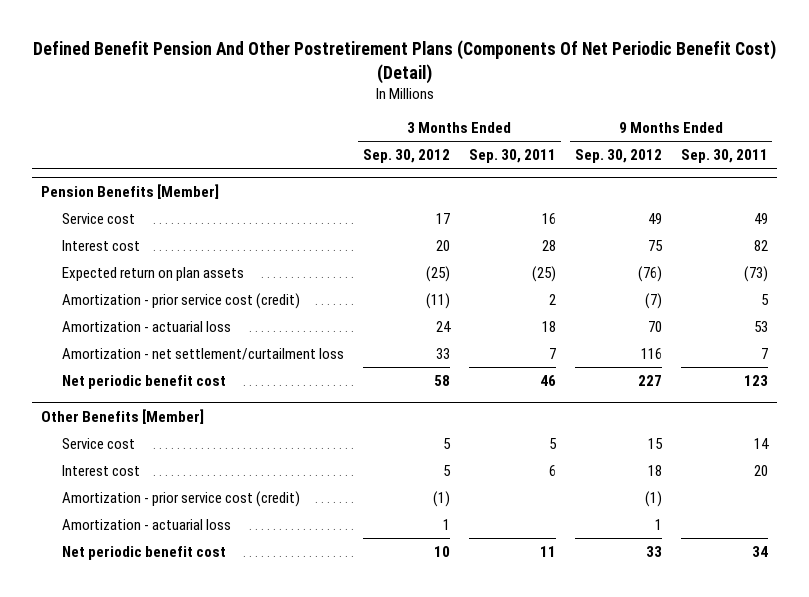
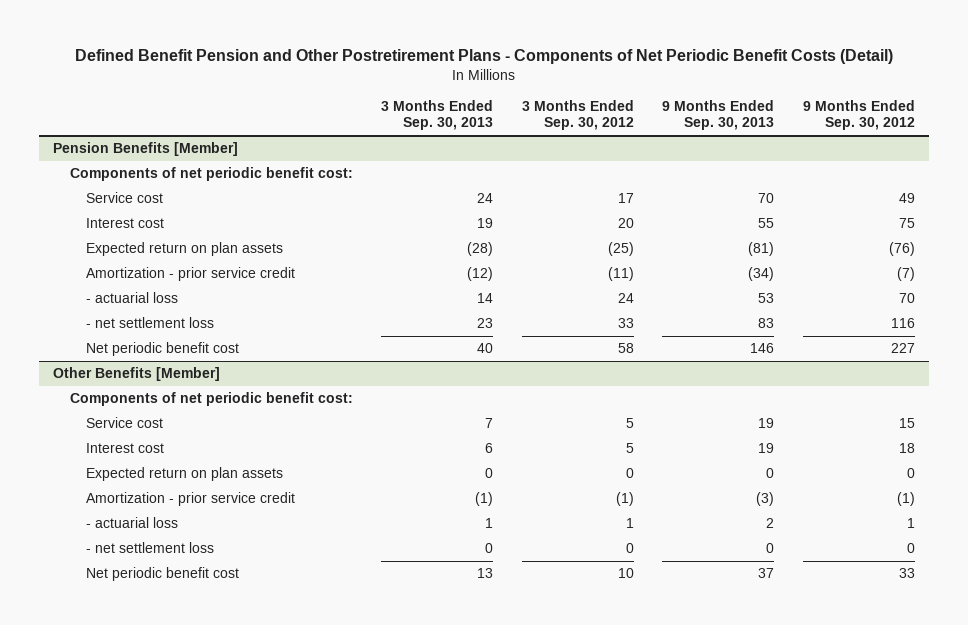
- Defined Benefit Pension And Other Postretirement Plans (Components Of Net Periodic Benefit Cost) (Detail)
+ Defined Benefit Pension and Other Postretirement Plans - Components of Net Periodic Benefit Costs (Detail)
- | 3 Months Ended Sep. 30, 2012 | 3 Months Ended Sep. 30, 2011 | 9 Months Ended Sep. 30, 2012 | 9 Months Ended Sep. 30, 2011
+ | 3 Months Ended Sep. 30, 2013 | 3 Months Ended Sep. 30, 2012 | 9 Months Ended Sep. 30, 2013 | 9 Months Ended Sep. 30, 2012
@ Pension Benefits [Member]
+ Components of net periodic benefit cost:
- Amortization - prior service cost (credit) | (11) | 2 | (7) | 5
- Amortization - actuarial loss | 24 | 18 | 70 | 53
- Amortization - net settlement/curtailment loss | 33 | 7 | 116 | 7
+ Amortization - prior service credit | (12) | (11) | (34) | (7)
+ - actuarial loss | 14 | 24 | 53 | 70
+ - net settlement loss | 23 | 33 | 83 | 116
@ Other Benefits [Member]
+ Components of net periodic benefit cost:
- Amortization - prior service cost (credit) | (1) | | (1) |
- Amortization - actuarial loss | 1 | | 1 |
+ Expected return on plan assets | 0 | 0 | 0 | 0
+ Amortization - prior service credit | (1) | (1) | (3) | (1)
+ - actuarial loss | 1 | 1 | 2 | 1
+ - net settlement loss | 0 | 0 | 0 | 0

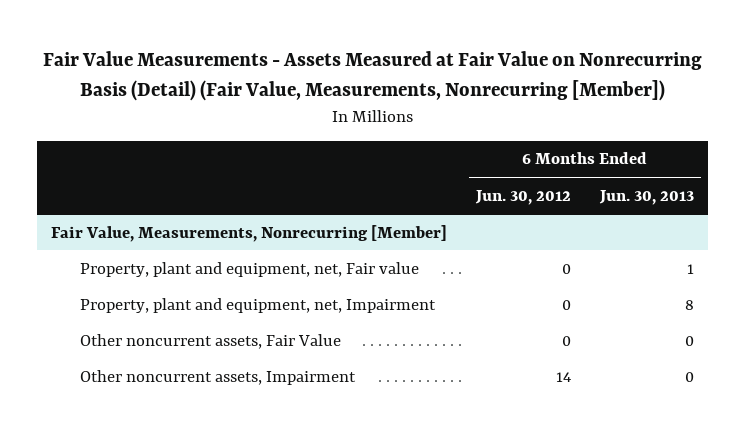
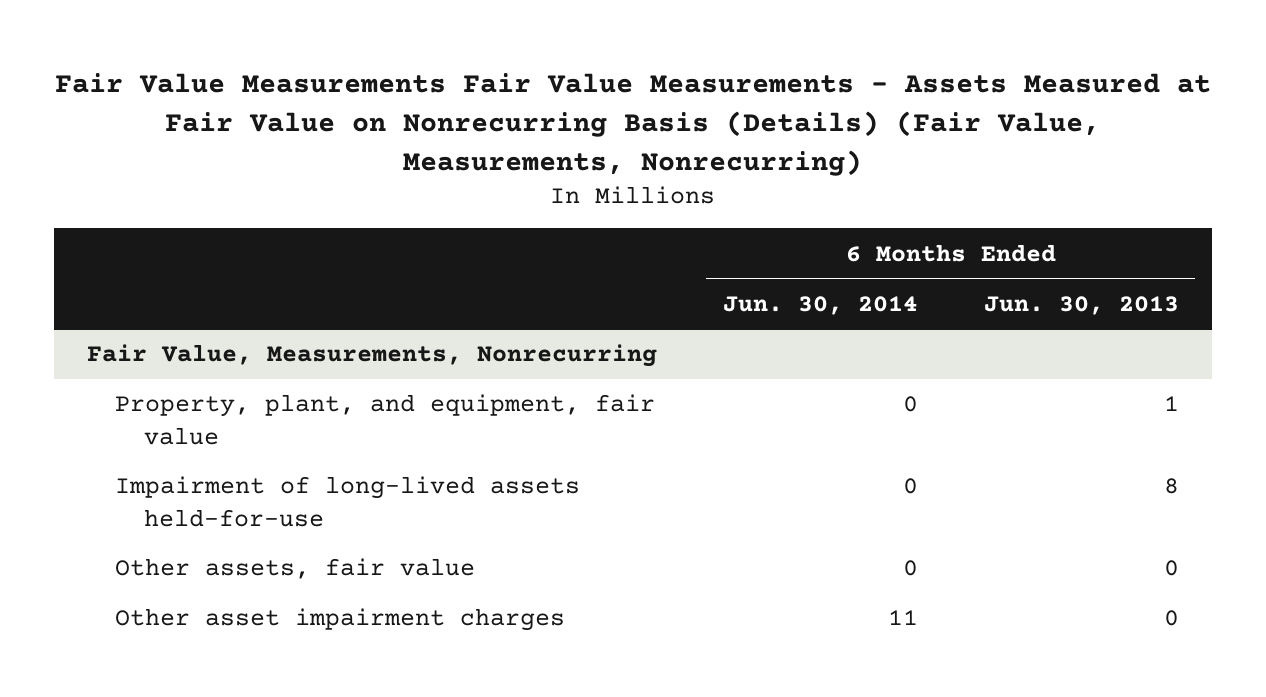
- Fair Value Measurements - Assets Measured at Fair Value on Nonrecurring Basis (Detail) (Fair Value, Measurements, Nonrecurring [Member])
+ Fair Value Measurements Fair Value Measurements - Assets Measured at Fair Value on Nonrecurring Basis (Details) (Fair Value, Measurements, Nonrecurring)
- | 6 Months Ended Jun. 30, 2012 | 6 Months Ended Jun. 30, 2013
+ | 6 Months Ended Jun. 30, 2014 | 6 Months Ended Jun. 30, 2013
- Fair Value, Measurements, Nonrecurring [Member]
- Property, plant and equipment, net, Fair value | 0 | 1
- Property, plant and equipment, net, Impairment | 0 | 8
- Other noncurrent assets, Fair Value | 0 | 0
- Other noncurrent assets, Impairment | 14 | 0
+ Fair Value, Measurements, Nonrecurring
+ Property, plant, and equipment, fair value | 0 | 1
+ Impairment of long-lived assets held-for-use | 0 | 8
+ Other assets, fair value | 0 | 0
+ Other asset impairment charges | 11 | 0

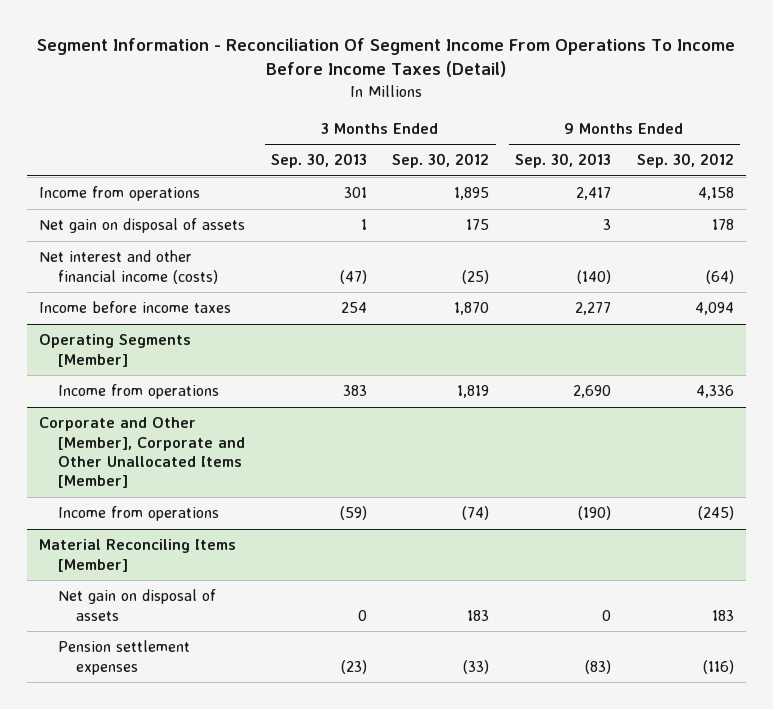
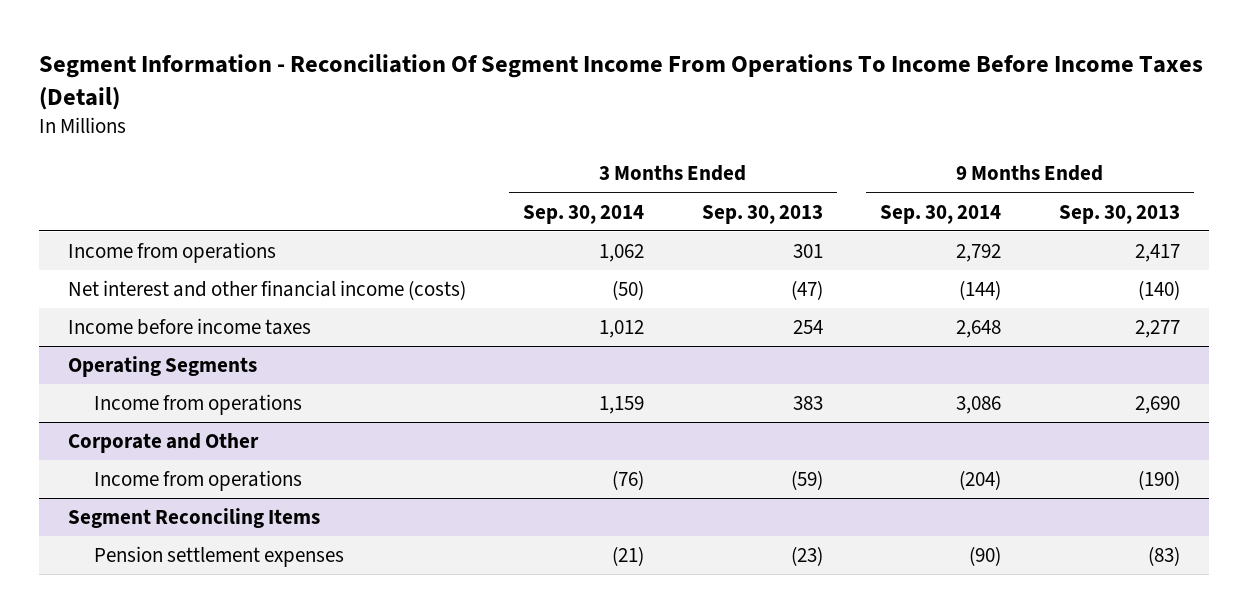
- | 3 Months Ended Sep. 30, 2013 | 3 Months Ended Sep. 30, 2012 | 9 Months Ended Sep. 30, 2013 | 9 Months Ended Sep. 30, 2012
+ | 3 Months Ended Sep. 30, 2014 | 3 Months Ended Sep. 30, 2013 | 9 Months Ended Sep. 30, 2014 | 9 Months Ended Sep. 30, 2013
- Net gain on disposal of assets | 1 | 175 | 3 | 178
- Operating Segments [Member]
+ Operating Segments
- Corporate and Other [Member], Corporate and Other Unallocated Items [Member]
+ Corporate and Other
- Material Reconciling Items [Member]
- Net gain on disposal of assets | 0 | 183 | 0 | 183
+ Segment Reconciling Items

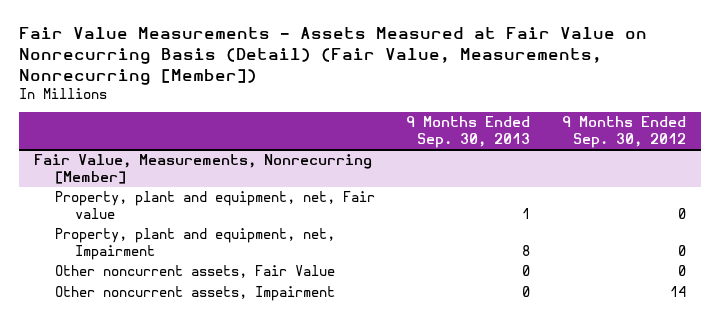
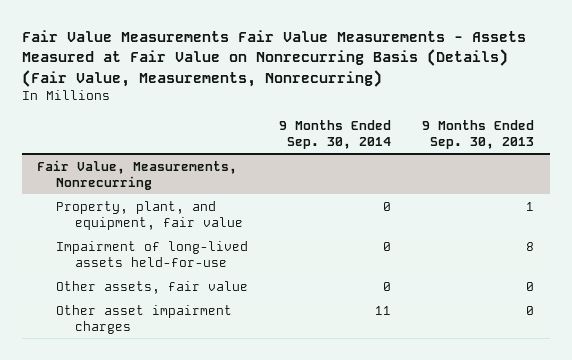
- Fair Value Measurements - Assets Measured at Fair Value on Nonrecurring Basis (Detail) (Fair Value, Measurements, Nonrecurring [Member])
+ Fair Value Measurements Fair Value Measurements - Assets Measured at Fair Value on Nonrecurring Basis (Details) (Fair Value, Measurements, Nonrecurring)
- | 9 Months Ended Sep. 30, 2013 | 9 Months Ended Sep. 30, 2012
+ | 9 Months Ended Sep. 30, 2014 | 9 Months Ended Sep. 30, 2013
- Fair Value, Measurements, Nonrecurring [Member]
- Property, plant and equipment, net, Fair value | 1 | 0
- Property, plant and equipment, net, Impairment | 8 | 0
- Other noncurrent assets, Fair Value | 0 | 0
- Other noncurrent assets, Impairment | 0 | 14
+ Fair Value, Measurements, Nonrecurring
+ Property, plant, and equipment, fair value | 0 | 1
+ Impairment of long-lived assets held-for-use | 0 | 8
+ Other assets, fair value | 0 | 0
+ Other asset impairment charges | 11 | 0

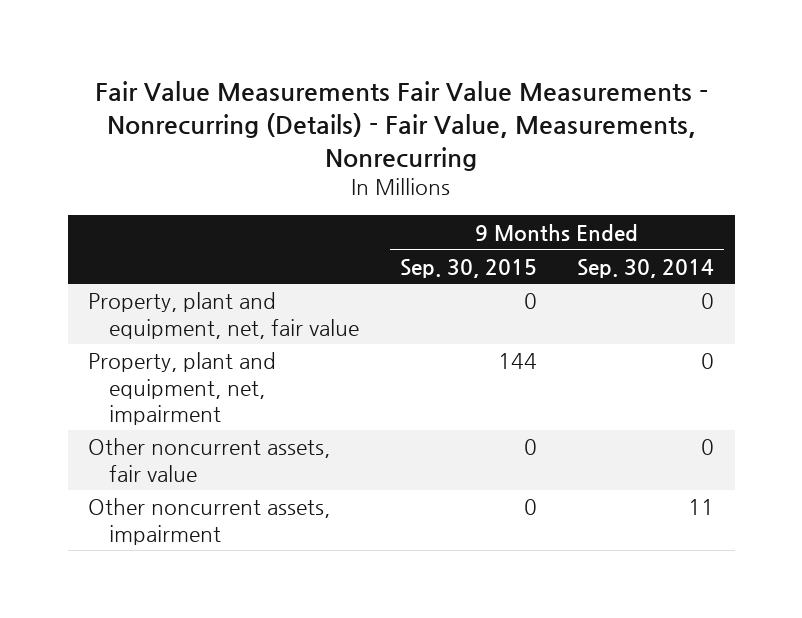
- Fair Value Measurements Fair Value Measurements - Assets Measured at Fair Value on Nonrecurring Basis (Details) (Fair Value, Measurements, Nonrecurring)
+ Fair Value Measurements Fair Value Measurements - Nonrecurring (Details) - Fair Value, Measurements, Nonrecurring
- | 9 Months Ended Sep. 30, 2014 | 9 Months Ended Sep. 30, 2013
+ | 9 Months Ended Sep. 30, 2015 | 9 Months Ended Sep. 30, 2014
- Fair Value, Measurements, Nonrecurring
- Property, plant, and equipment, fair value | 0 | 1
- Impairment of long-lived assets held-for-use | 0 | 8
- Other assets, fair value | 0 | 0
- Other asset impairment charges | 11 | 0
+ Property, plant and equipment, net, fair value | 0 | 0
+ Property, plant and equipment, net, impairment | 144 | 0
+ Other noncurrent assets, fair value | 0 | 0
+ Other noncurrent assets, impairment | 0 | 11

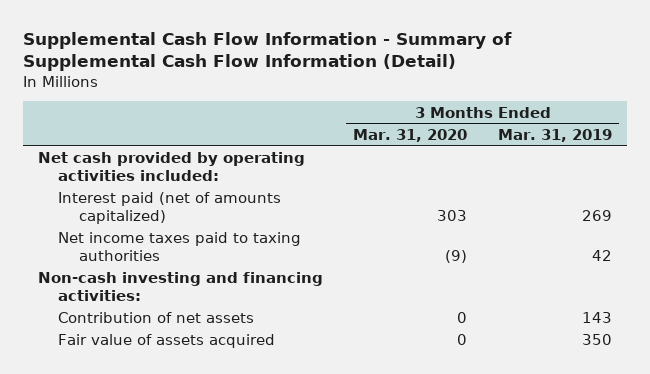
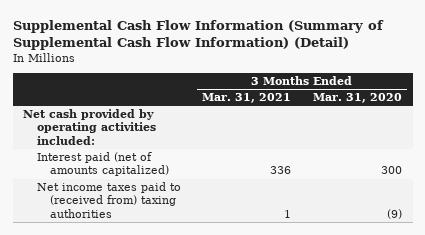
- Supplemental Cash Flow Information - Summary of Supplemental Cash Flow Information (Detail)
+ Supplemental Cash Flow Information (Summary of Supplemental Cash Flow Information) (Detail)
- | 3 Months Ended Mar. 31, 2020 | 3 Months Ended Mar. 31, 2019
+ | 3 Months Ended Mar. 31, 2021 | 3 Months Ended Mar. 31, 2020
- Interest paid (net of amounts capitalized) | 303 | 269
- Net income taxes paid to taxing authorities | (9) | 42
- Non-cash investing and financing activities:
- Contribution of net assets | 0 | 143
- Fair value of assets acquired | 0 | 350
+ Interest paid (net of amounts capitalized) | 336 | 300
+ Net income taxes paid to (received from) taxing authorities | 1 | (9)

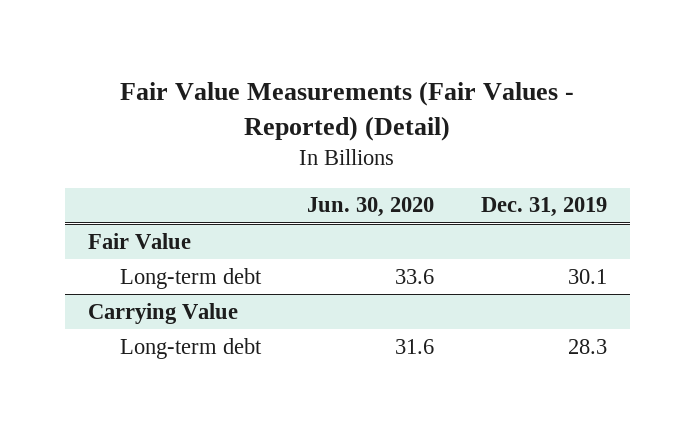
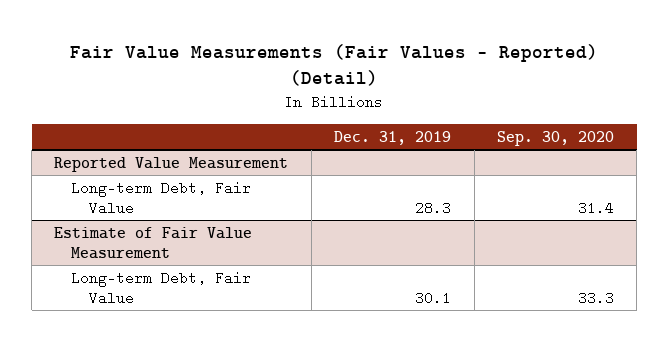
- | Jun. 30, 2020 | Dec. 31, 2019
+ | Dec. 31, 2019 | Sep. 30, 2020
- Fair Value
- Long-term debt | 33.6 | 30.1
- Carrying Value
- Long-term debt | 31.6 | 28.3
+ Reported Value Measurement
+ Long-term Debt, Fair Value | 28.3 | 31.4
+ Estimate of Fair Value Measurement
+ Long-term Debt, Fair Value | 30.1 | 33.3

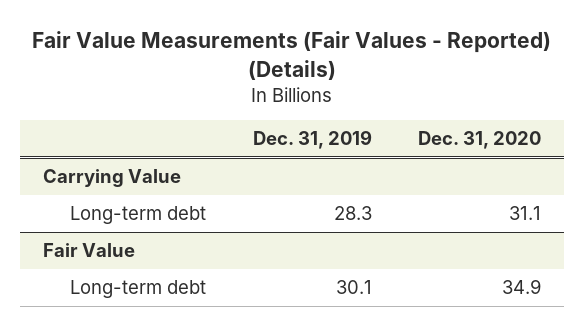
- Fair Value Measurements (Fair Values - Reported) (Detail)
+ Fair Value Measurements (Fair Values - Reported) (Details)
- | Dec. 31, 2019 | Sep. 30, 2020
+ | Dec. 31, 2019 | Dec. 31, 2020
- Reported Value Measurement
- Long-term Debt, Fair Value | 28.3 | 31.4
- Estimate of Fair Value Measurement
- Long-term Debt, Fair Value | 30.1 | 33.3
+ Carrying Value
+ Long-term debt | 28.3 | 31.1
+ Fair Value
+ Long-term debt | 30.1 | 34.9

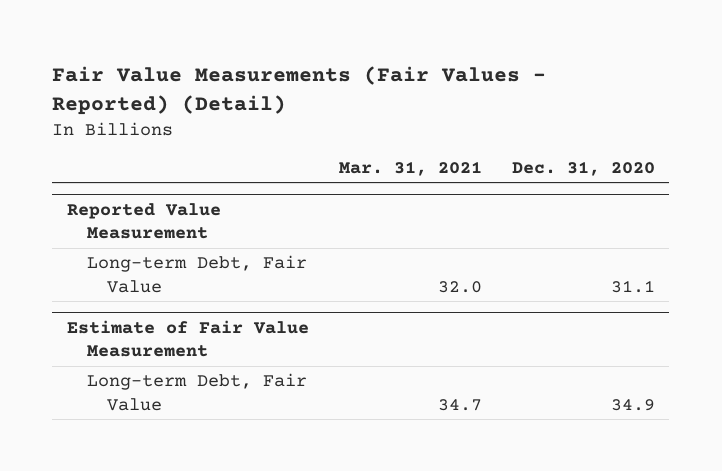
- Fair Value Measurements (Fair Values - Reported) (Details)
+ Fair Value Measurements (Fair Values - Reported) (Detail)
- | Dec. 31, 2019 | Dec. 31, 2020
+ | Mar. 31, 2021 | Dec. 31, 2020
- Carrying Value
- Long-term debt | 28.3 | 31.1
- Fair Value
- Long-term debt | 30.1 | 34.9
+ Reported Value Measurement
+ Long-term Debt, Fair Value | 32.0 | 31.1
+ Estimate of Fair Value Measurement
+ Long-term Debt, Fair Value | 34.7 | 34.9

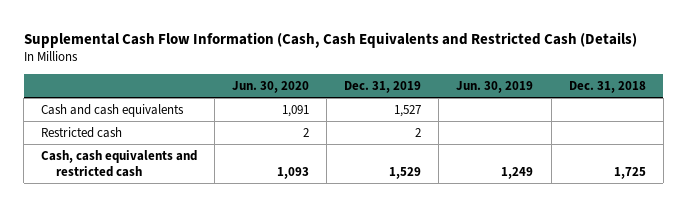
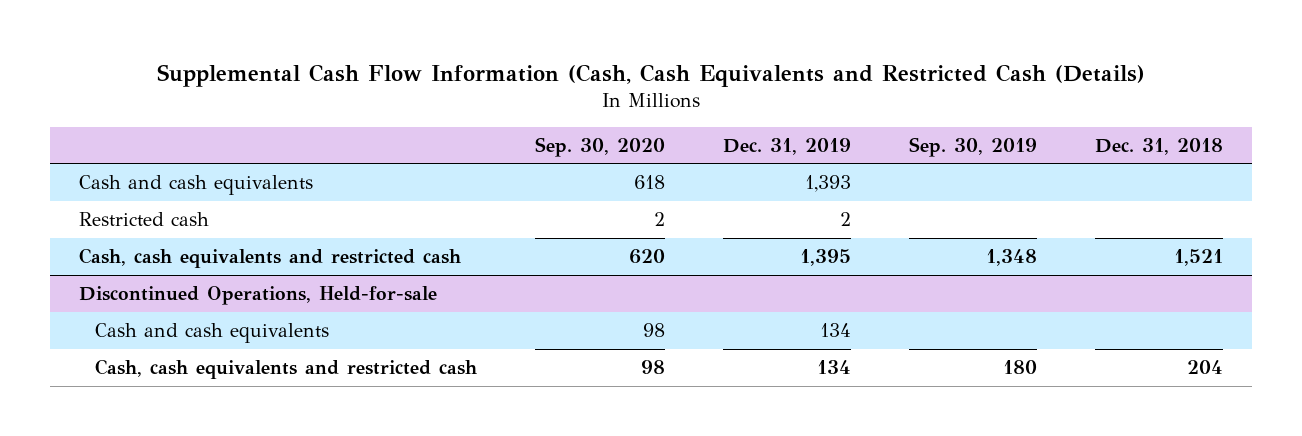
- | Jun. 30, 2020 | Dec. 31, 2019 | Jun. 30, 2019 | Dec. 31, 2018
+ | Sep. 30, 2020 | Dec. 31, 2019 | Sep. 30, 2019 | Dec. 31, 2018
- Cash and cash equivalents | 1,091 | 1,527 | |
+ Cash and cash equivalents | 618 | 1,393 | |
- Cash, cash equivalents and restricted cash | 1,093 | 1,529 | 1,249 | 1,725
+ Cash, cash equivalents and restricted cash | 620 | 1,395 | 1,348 | 1,521
+ Discontinued Operations, Held-for-sale
+ Cash and cash equivalents | 98 | 134 | |
+ Cash, cash equivalents and restricted cash | 98 | 134 | 180 | 204

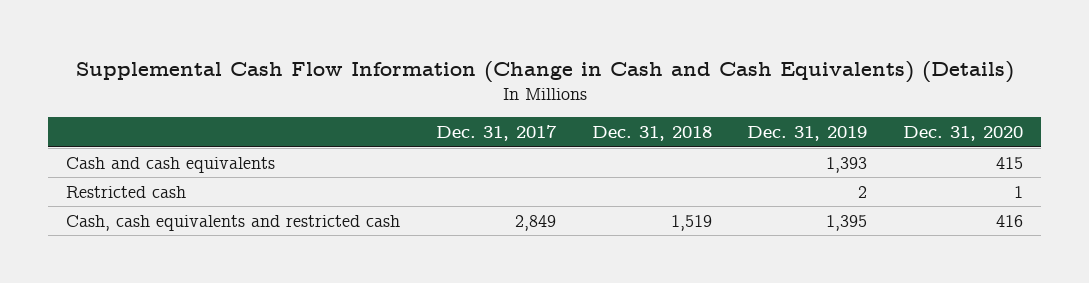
- Supplemental Cash Flow Information (Cash, Cash Equivalents and Restricted Cash (Details)
+ Supplemental Cash Flow Information (Change in Cash and Cash Equivalents) (Details)
- | Sep. 30, 2020 | Dec. 31, 2019 | Sep. 30, 2019 | Dec. 31, 2018
+ | Dec. 31, 2017 | Dec. 31, 2018 | Dec. 31, 2019 | Dec. 31, 2020
- Cash, cash equivalents and restricted cash | 620 | 1,395 | 1,348 | 1,521
- Discontinued Operations, Held-for-sale
- Cash and cash equivalents | 98 | 134 | |
- Cash, cash equivalents and restricted cash | 98 | 134 | 180 | 204
+ Cash, cash equivalents and restricted cash | 2,849 | 1,519 | 1,395 | 416

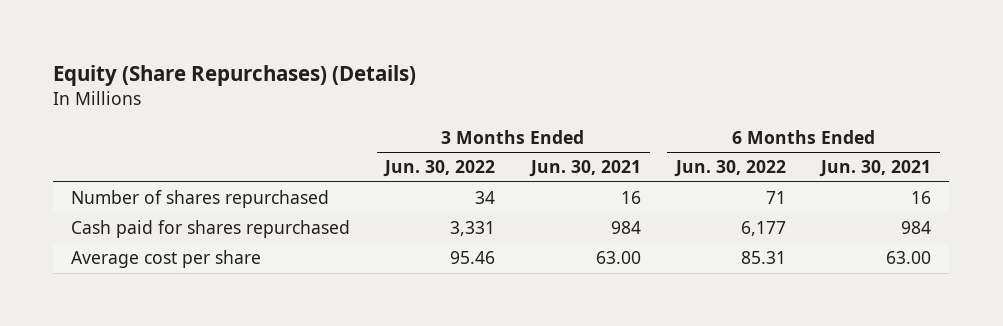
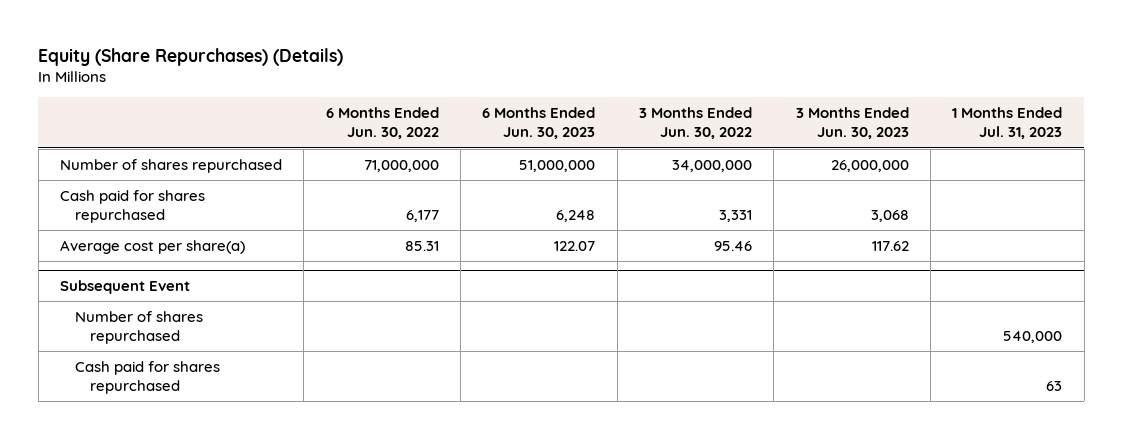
- | 3 Months Ended Jun. 30, 2022 | 3 Months Ended Jun. 30, 2021 | 6 Months Ended Jun. 30, 2022 | 6 Months Ended Jun. 30, 2021
+ | 6 Months Ended Jun. 30, 2022 | 6 Months Ended Jun. 30, 2023 | 3 Months Ended Jun. 30, 2022 | 3 Months Ended Jun. 30, 2023 | 1 Months Ended Jul. 31, 2023
- Number of shares repurchased | 34 | 16 | 71 | 16
+ Number of shares repurchased | 71,000,000 | 51,000,000 | 34,000,000 | 26,000,000 |
- Average cost per share | 95.46 | 63.00 | 85.31 | 63.00
+ Average cost per share(a) | 85.31 | 122.07 | 95.46 | 117.62 |
+ Subsequent Event
+ Number of shares repurchased | | | | | 540,000
+ Cash paid for shares repurchased | | | | | 63

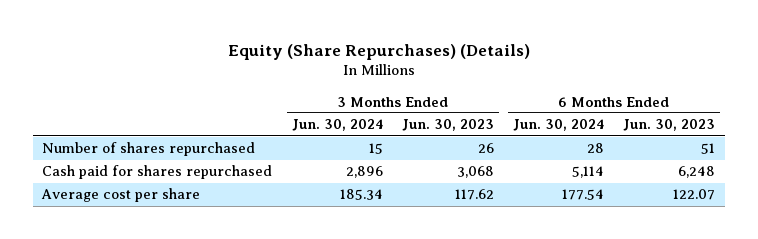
- | 6 Months Ended Jun. 30, 2022 | 6 Months Ended Jun. 30, 2023 | 3 Months Ended Jun. 30, 2022 | 3 Months Ended Jun. 30, 2023 | 1 Months Ended Jul. 31, 2023
+ | 3 Months Ended Jun. 30, 2024 | 3 Months Ended Jun. 30, 2023 | 6 Months Ended Jun. 30, 2024 | 6 Months Ended Jun. 30, 2023
- Number of shares repurchased | 71,000,000 | 51,000,000 | 34,000,000 | 26,000,000 |
+ Number of shares repurchased | 15 | 26 | 28 | 51
- Average cost per share(a) | 85.31 | 122.07 | 95.46 | 117.62 |
- Subsequent Event
- Number of shares repurchased | | | | | 540,000
- Cash paid for shares repurchased | | | | | 63
+ Average cost per share | 185.34 | 117.62 | 177.54 | 122.07

